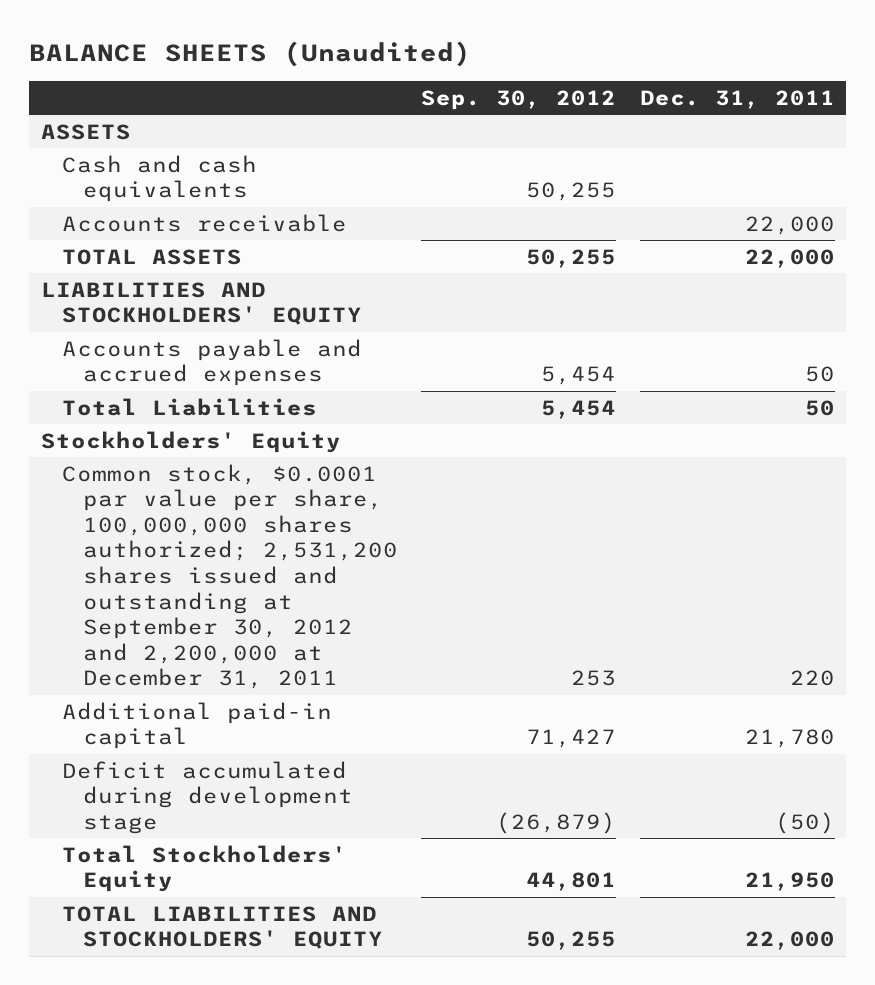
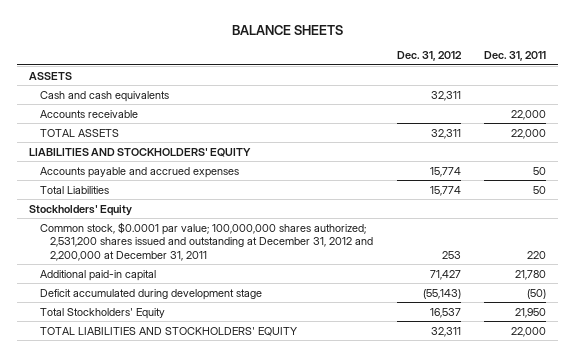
- BALANCE SHEETS (Unaudited)
+ BALANCE SHEETS
- | Sep. 30, 2012 | Dec. 31, 2011
+ | Dec. 31, 2012 | Dec. 31, 2011
- Common stock, $0.0001 par value per share, 100,000,000 shares authorized; 2,531,200 shares issued and outstanding at September 30, 2012 and 2,200,000 at December 31, 2011 | 253 | 220
+ Common stock, $0.0001 par value; 100,000,000 shares authorized; 2,531,200 shares issued and outstanding at December 31, 2012 and 2,200,000 at December 31, 2011 | 253 | 220

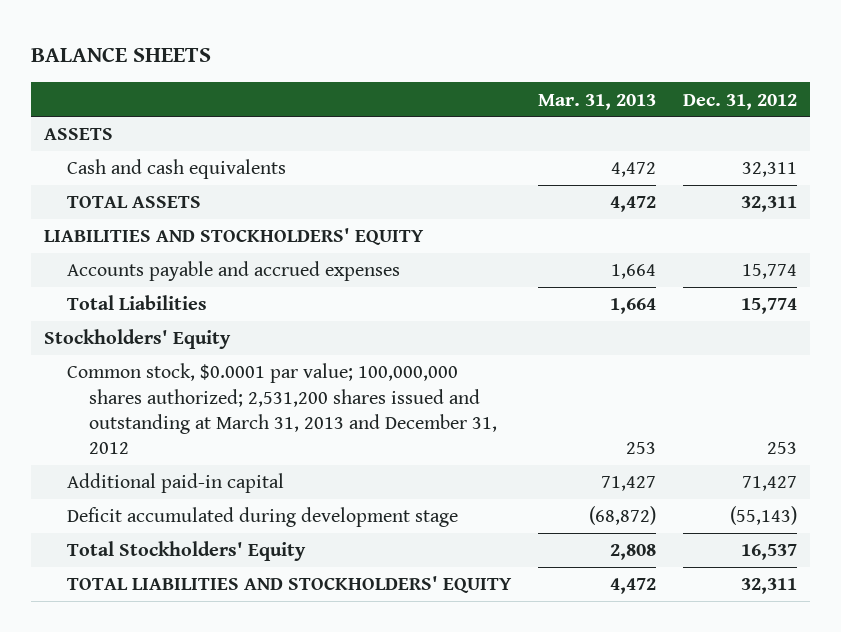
- | Dec. 31, 2012 | Dec. 31, 2011
+ | Mar. 31, 2013 | Dec. 31, 2012
- Accounts receivable | | 22,000
- Common stock, $0.0001 par value; 100,000,000 shares authorized; 2,531,200 shares issued and outstanding at December 31, 2012 and 2,200,000 at December 31, 2011 | 253 | 220
+ Common stock, $0.0001 par value; 100,000,000 shares authorized; 2,531,200 shares issued and outstanding at March 31, 2013 and December 31, 2012 | 253 | 253

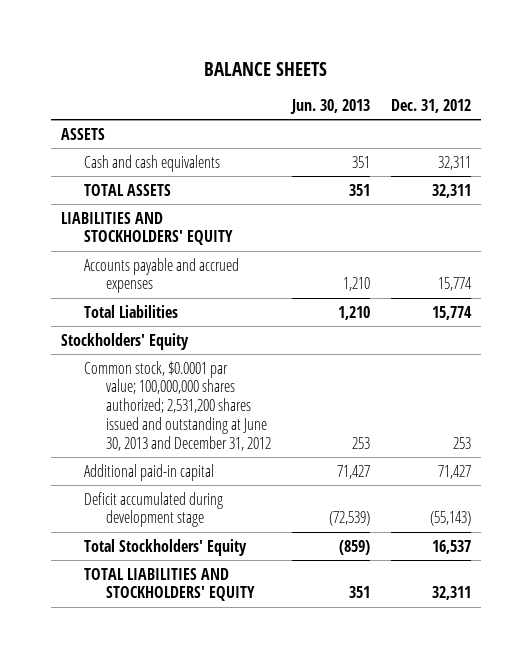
- | Mar. 31, 2013 | Dec. 31, 2012
+ | Jun. 30, 2013 | Dec. 31, 2012
- Common stock, $0.0001 par value; 100,000,000 shares authorized; 2,531,200 shares issued and outstanding at March 31, 2013 and December 31, 2012 | 253 | 253
+ Common stock, $0.0001 par value; 100,000,000 shares authorized; 2,531,200 shares issued and outstanding at June 30, 2013 and December 31, 2012 | 253 | 253

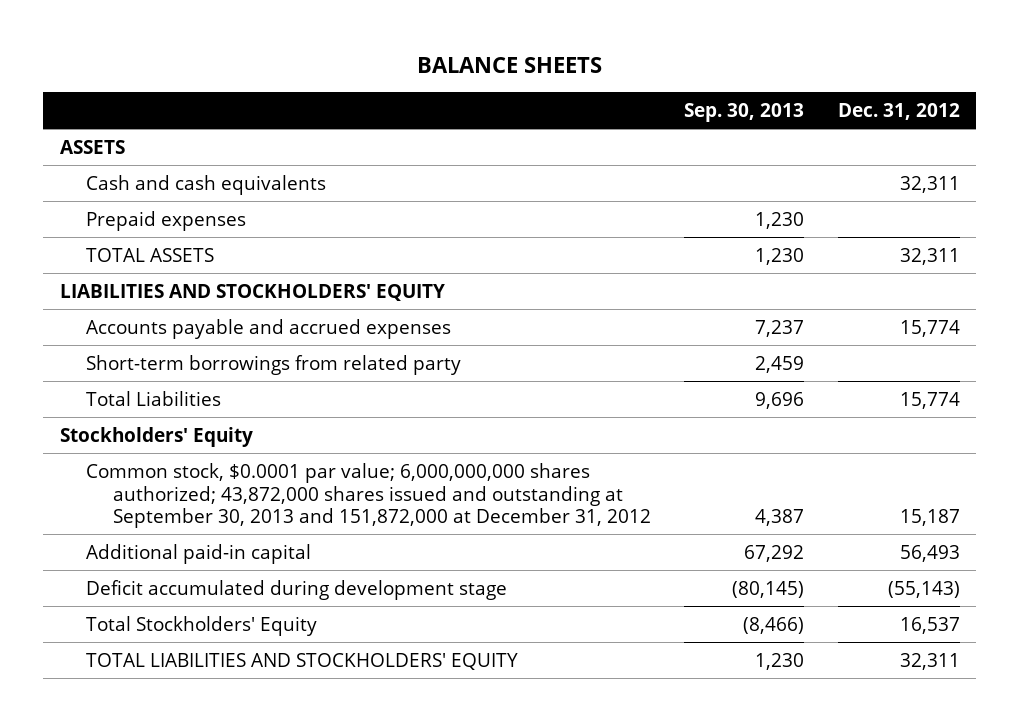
- | Jun. 30, 2013 | Dec. 31, 2012
+ | Sep. 30, 2013 | Dec. 31, 2012
+ Prepaid expenses | 1,230 |
+ Short-term borrowings from related party | 2,459 |
- Common stock, $0.0001 par value; 100,000,000 shares authorized; 2,531,200 shares issued and outstanding at June 30, 2013 and December 31, 2012 | 253 | 253
- Additional paid-in capital | 71,427 | 71,427
+ Common stock, $0.0001 par value; 6,000,000,000 shares authorized; 43,872,000 shares issued and outstanding at September 30, 2013 and 151,872,000 at December 31, 2012 | 4,387 | 15,187
+ Additional paid-in capital | 67,292 | 56,493

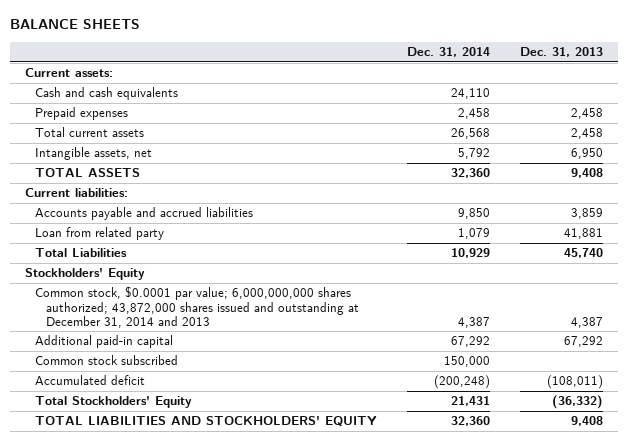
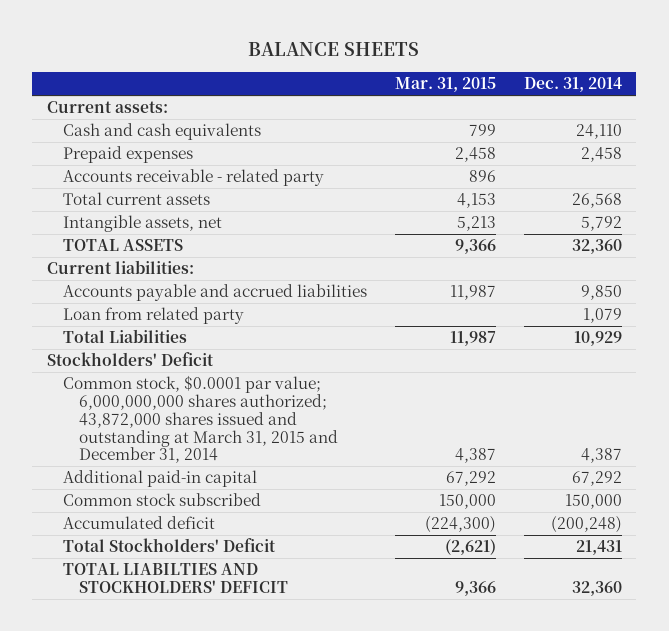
- | Dec. 31, 2014 | Dec. 31, 2013
+ | Mar. 31, 2015 | Dec. 31, 2014
+ Accounts receivable - related party | 896 |
- Stockholders' Equity
- Common stock, $0.0001 par value; 6,000,000,000 shares authorized; 43,872,000 shares issued and outstanding at December 31, 2014 and 2013 | 4,387 | 4,387
+ Stockholders' Deficit
+ Common stock, $0.0001 par value; 6,000,000,000 shares authorized; 43,872,000 shares issued and outstanding at March 31, 2015 and December 31, 2014 | 4,387 | 4,387
- Total Stockholders' Equity | 21,431 | (36,332)
- TOTAL LIABILITIES AND STOCKHOLDERS' EQUITY | 32,360 | 9,408
+ Total Stockholders' Deficit | (2,621) | 21,431
+ TOTAL LIABILTIES AND STOCKHOLDERS' DEFICIT | 9,366 | 32,360

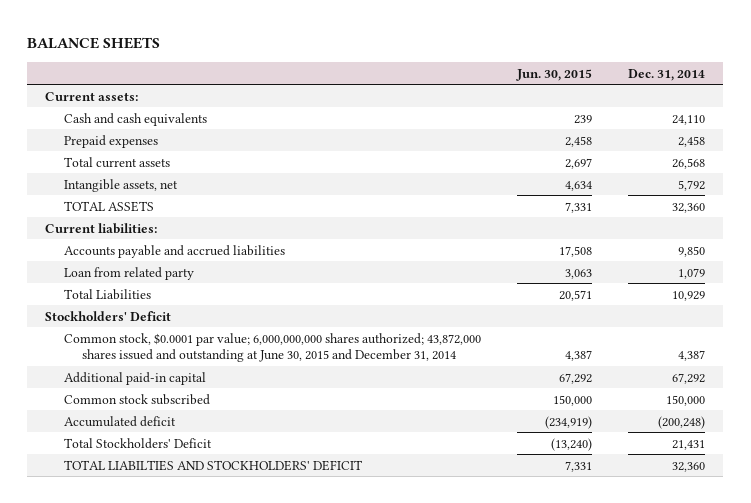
- | Mar. 31, 2015 | Dec. 31, 2014
+ | Jun. 30, 2015 | Dec. 31, 2014
- Accounts receivable - related party | 896 |
- Common stock, $0.0001 par value; 6,000,000,000 shares authorized; 43,872,000 shares issued and outstanding at March 31, 2015 and December 31, 2014 | 4,387 | 4,387
+ Common stock, $0.0001 par value; 6,000,000,000 shares authorized; 43,872,000 shares issued and outstanding at June 30, 2015 and December 31, 2014 | 4,387 | 4,387

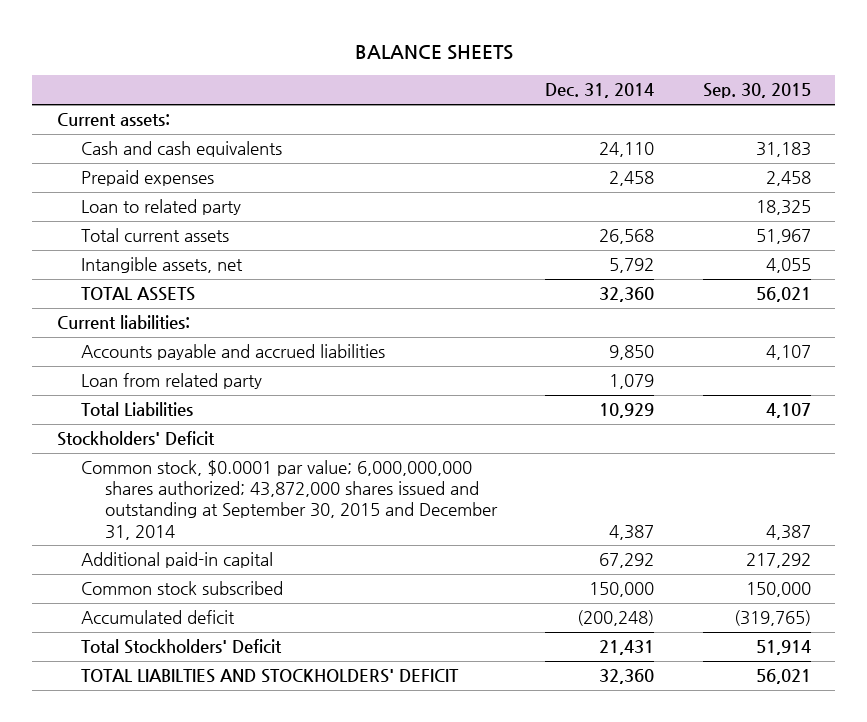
- | Jun. 30, 2015 | Dec. 31, 2014
+ | Dec. 31, 2014 | Sep. 30, 2015
+ Loan to related party | | 18,325
- Common stock, $0.0001 par value; 6,000,000,000 shares authorized; 43,872,000 shares issued and outstanding at June 30, 2015 and December 31, 2014 | 4,387 | 4,387
+ Common stock, $0.0001 par value; 6,000,000,000 shares authorized; 43,872,000 shares issued and outstanding at September 30, 2015 and December 31, 2014 | 4,387 | 4,387

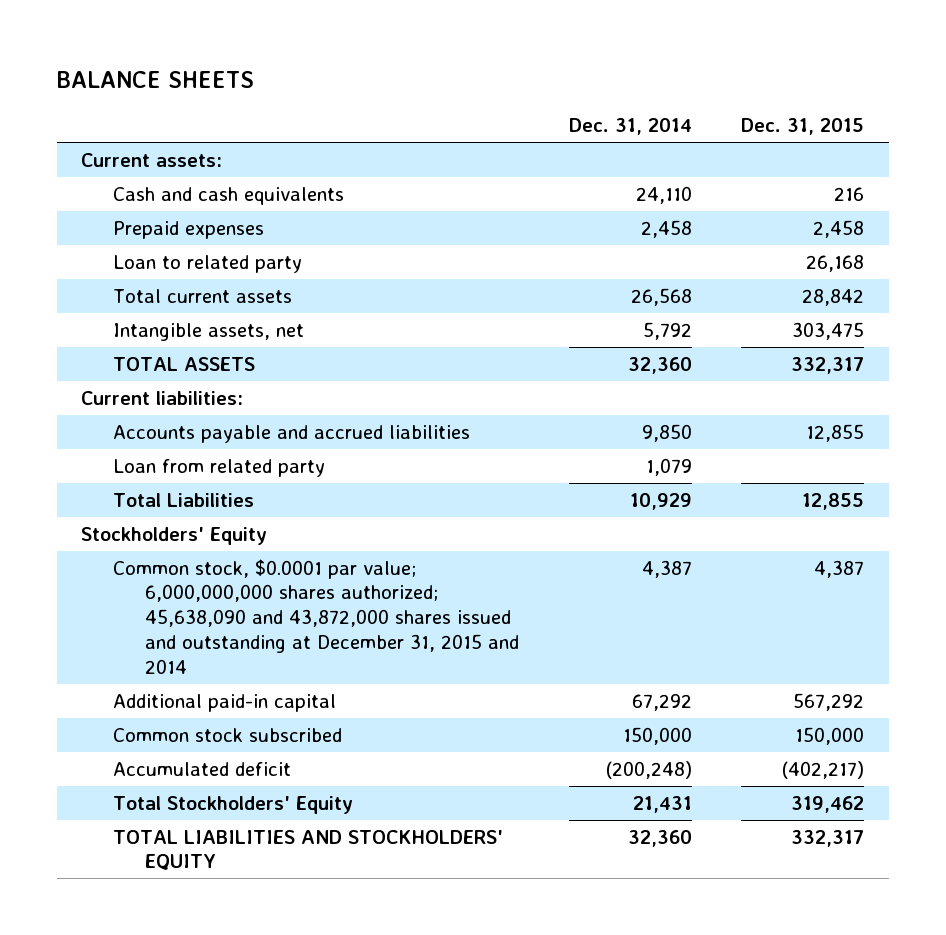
- | Dec. 31, 2014 | Sep. 30, 2015
+ | Dec. 31, 2014 | Dec. 31, 2015
- Stockholders' Deficit
- Common stock, $0.0001 par value; 6,000,000,000 shares authorized; 43,872,000 shares issued and outstanding at September 30, 2015 and December 31, 2014 | 4,387 | 4,387
+ Stockholders' Equity
+ Common stock, $0.0001 par value; 6,000,000,000 shares authorized; 45,638,090 and 43,872,000 shares issued and outstanding at December 31, 2015 and 2014 | 4,387 | 4,387
- Total Stockholders' Deficit | 21,431 | 51,914
- TOTAL LIABILTIES AND STOCKHOLDERS' DEFICIT | 32,360 | 56,021
+ Total Stockholders' Equity | 21,431 | 319,462
+ TOTAL LIABILITIES AND STOCKHOLDERS' EQUITY | 32,360 | 332,317

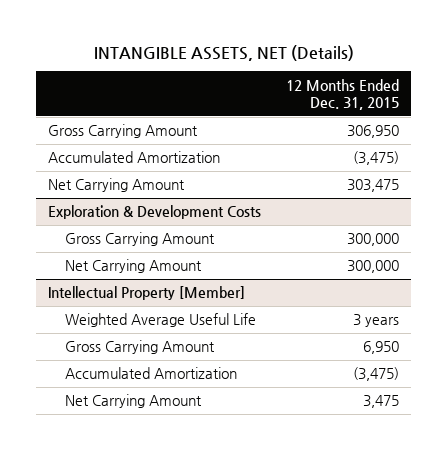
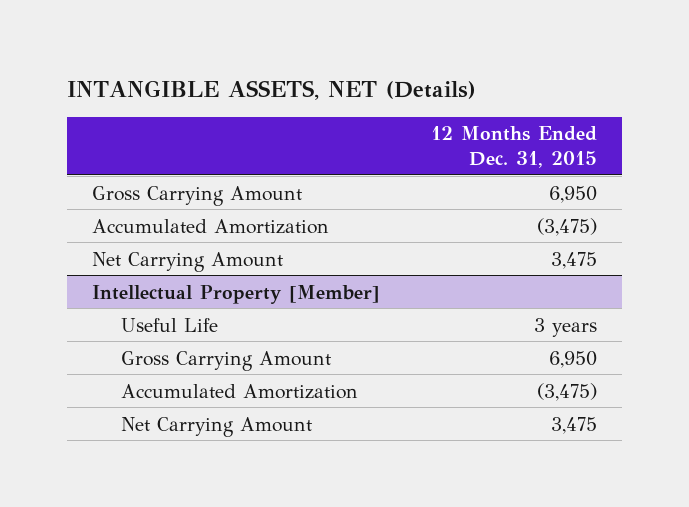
- Gross Carrying Amount | 306,950
+ Gross Carrying Amount | 6,950
- Net Carrying Amount | 303,475
- Exploration & Development Costs
- Gross Carrying Amount | 300,000
- Net Carrying Amount | 300,000
+ Net Carrying Amount | 3,475
@ Intellectual Property [Member]
- Weighted Average Useful Life | 3 years
+ Useful Life | 3 years

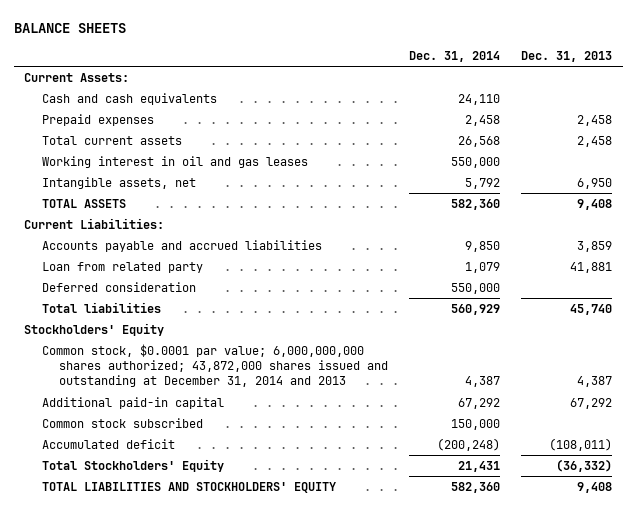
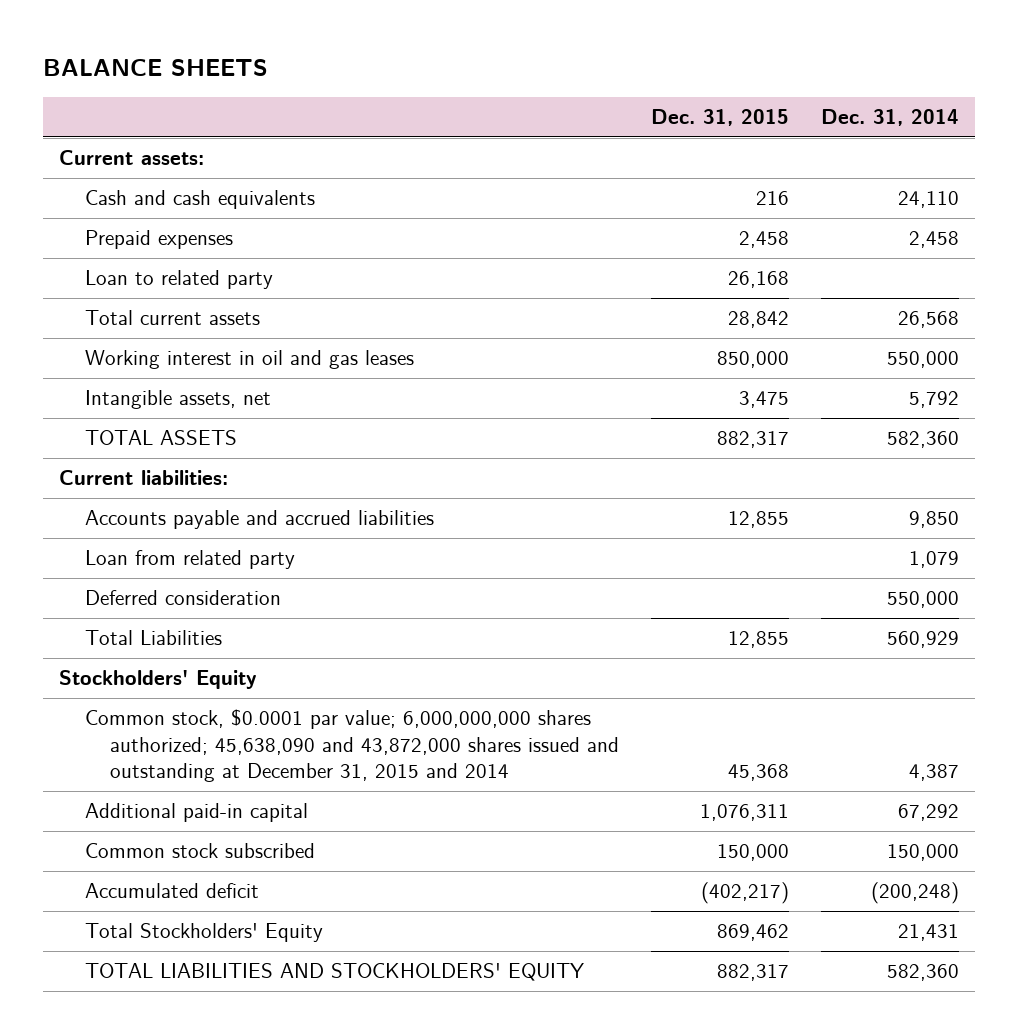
- | Dec. 31, 2014 | Dec. 31, 2013
+ | Dec. 31, 2015 | Dec. 31, 2014
- Current Assets:
+ Current assets:
+ Loan to related party | 26,168 |
- Current Liabilities:
+ Current liabilities:
- Total liabilities | 560,929 | 45,740
+ Total Liabilities | 12,855 | 560,929
- Common stock, $0.0001 par value; 6,000,000,000 shares authorized; 43,872,000 shares issued and outstanding at December 31, 2014 and 2013 | 4,387 | 4,387
+ Common stock, $0.0001 par value; 6,000,000,000 shares authorized; 45,638,090 and 43,872,000 shares issued and outstanding at December 31, 2015 and 2014 | 45,368 | 4,387

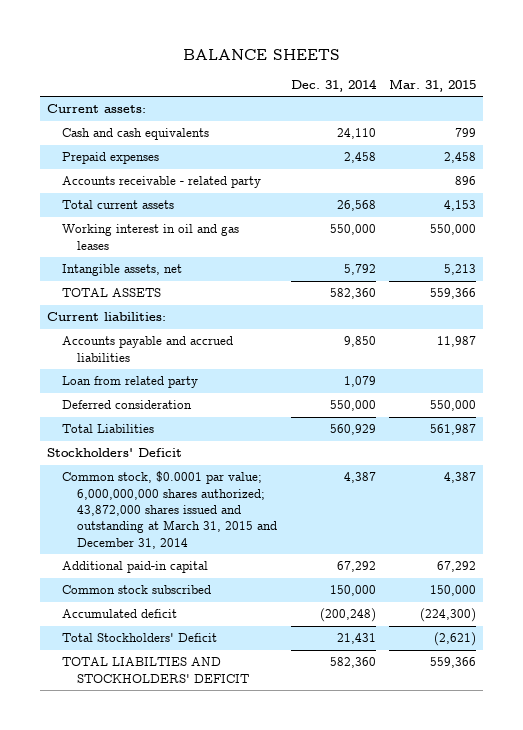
- | Dec. 31, 2015 | Dec. 31, 2014
+ | Dec. 31, 2014 | Mar. 31, 2015
- Loan to related party | 26,168 |
+ Accounts receivable - related party | | 896
- Stockholders' Equity
- Common stock, $0.0001 par value; 6,000,000,000 shares authorized; 45,638,090 and 43,872,000 shares issued and outstanding at December 31, 2015 and 2014 | 45,368 | 4,387
+ Stockholders' Deficit
+ Common stock, $0.0001 par value; 6,000,000,000 shares authorized; 43,872,000 shares issued and outstanding at March 31, 2015 and December 31, 2014 | 4,387 | 4,387
- Total Stockholders' Equity | 869,462 | 21,431
- TOTAL LIABILITIES AND STOCKHOLDERS' EQUITY | 882,317 | 582,360
+ Total Stockholders' Deficit | 21,431 | (2,621)
+ TOTAL LIABILTIES AND STOCKHOLDERS' DEFICIT | 582,360 | 559,366

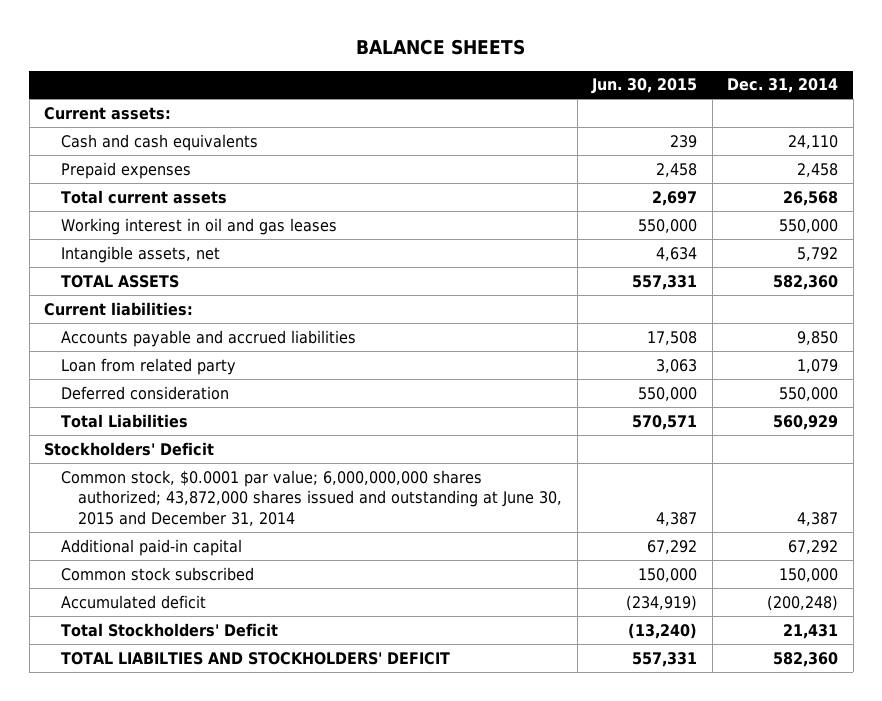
- | Dec. 31, 2014 | Mar. 31, 2015
+ | Jun. 30, 2015 | Dec. 31, 2014
- Accounts receivable - related party | | 896
- Common stock, $0.0001 par value; 6,000,000,000 shares authorized; 43,872,000 shares issued and outstanding at March 31, 2015 and December 31, 2014 | 4,387 | 4,387
+ Common stock, $0.0001 par value; 6,000,000,000 shares authorized; 43,872,000 shares issued and outstanding at June 30, 2015 and December 31, 2014 | 4,387 | 4,387

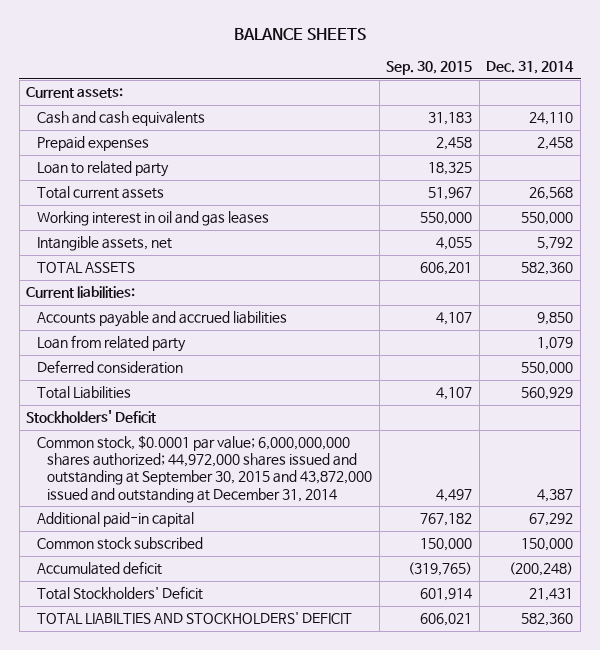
- | Jun. 30, 2015 | Dec. 31, 2014
+ | Sep. 30, 2015 | Dec. 31, 2014
+ Loan to related party | 18,325 |
- Common stock, $0.0001 par value; 6,000,000,000 shares authorized; 43,872,000 shares issued and outstanding at June 30, 2015 and December 31, 2014 | 4,387 | 4,387
+ Common stock, $0.0001 par value; 6,000,000,000 shares authorized; 44,972,000 shares issued and outstanding at September 30, 2015 and 43,872,000 issued and outstanding at December 31, 2014 | 4,497 | 4,387

